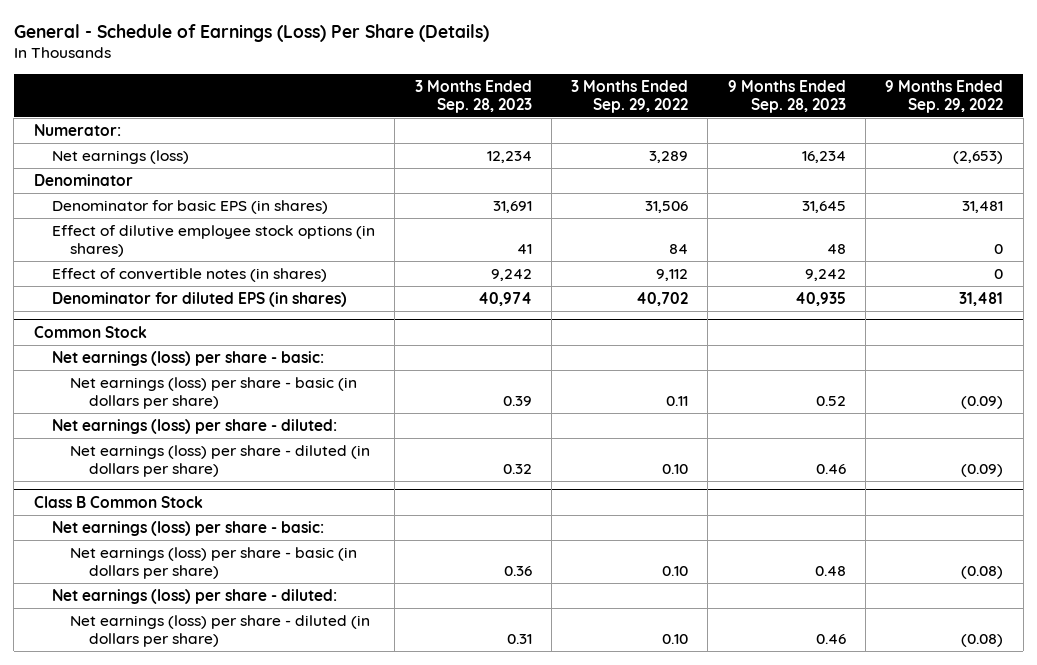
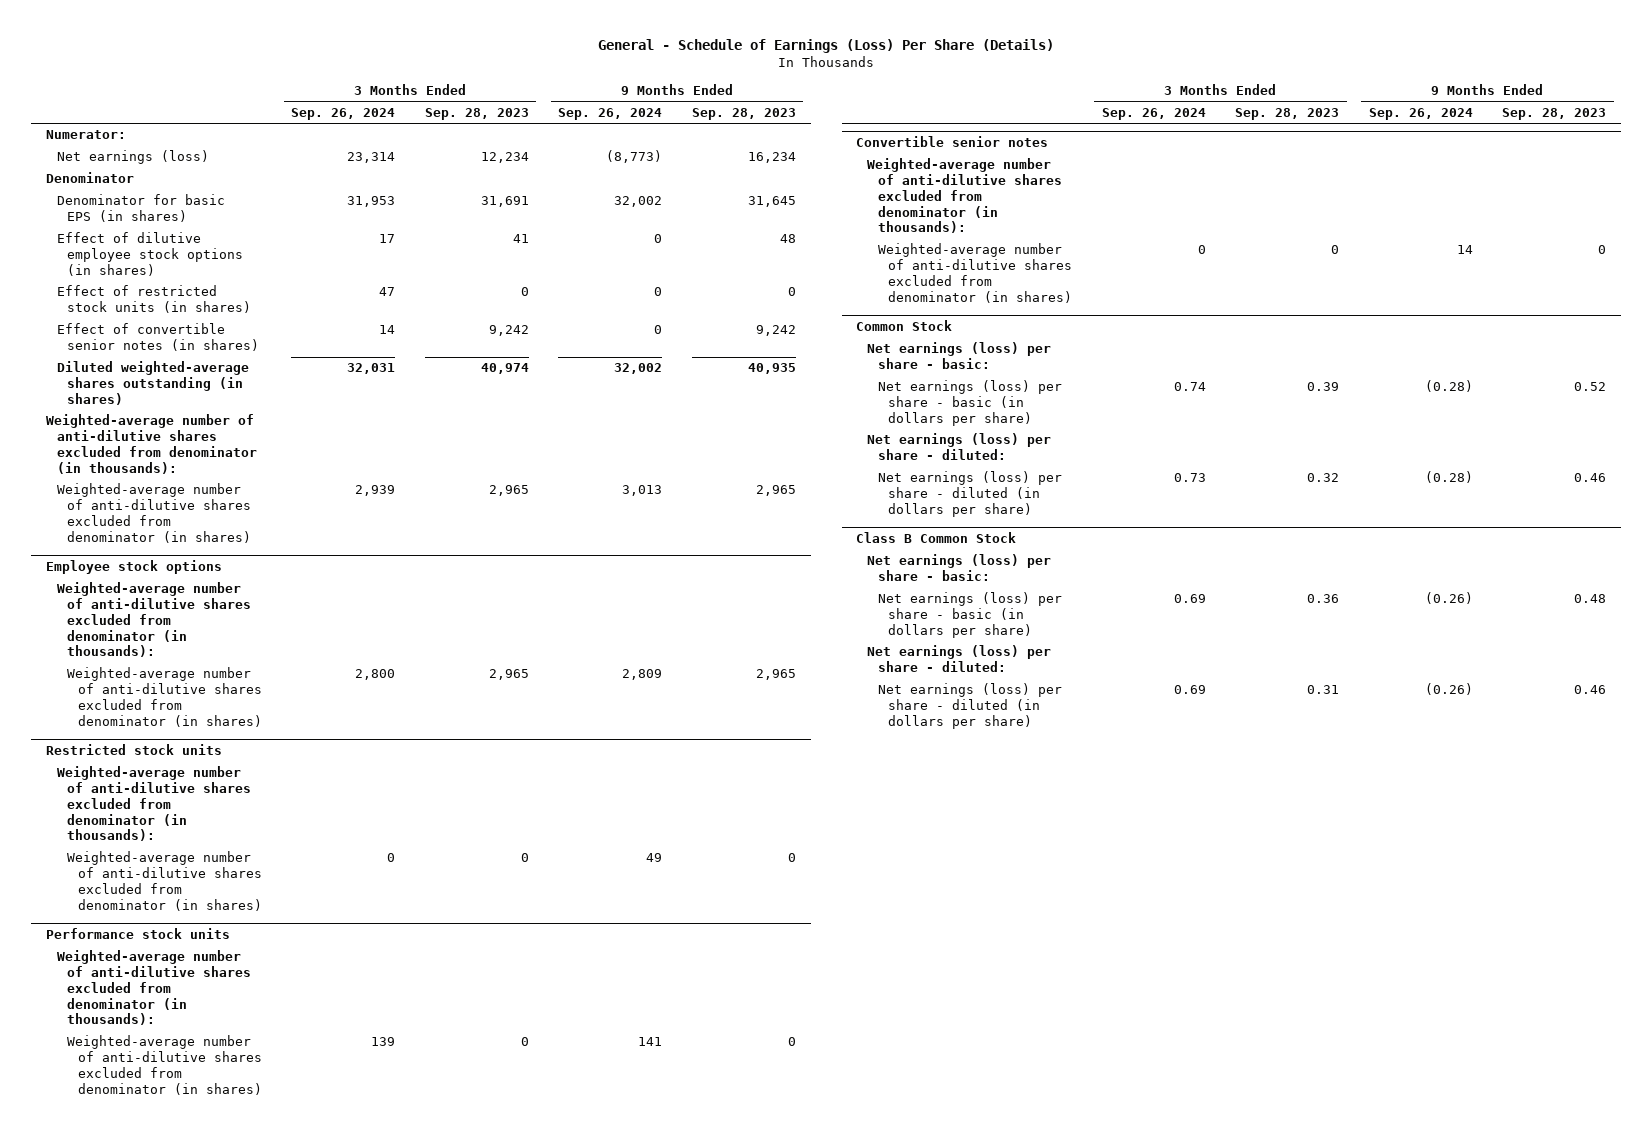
- | 3 Months Ended Sep. 28, 2023 | 3 Months Ended Sep. 29, 2022 | 9 Months Ended Sep. 28, 2023 | 9 Months Ended Sep. 29, 2022
+ | 3 Months Ended Sep. 26, 2024 | 3 Months Ended Sep. 28, 2023 | 9 Months Ended Sep. 26, 2024 | 9 Months Ended Sep. 28, 2023
- Effect of convertible notes (in shares) | 9,242 | 9,112 | 9,242 | 0
- Denominator for diluted EPS (in shares) | 40,974 | 40,702 | 40,935 | 31,481
+ Effect of restricted stock units (in shares) | 47 | 0 | 0 | 0
+ Effect of convertible senior notes (in shares) | 14 | 9,242 | 0 | 9,242
+ Diluted weighted-average shares outstanding (in shares) | 32,031 | 40,974 | 32,002 | 40,935
+ Weighted-average number of anti-dilutive shares excluded from denominator (in thousands):
+ Weighted-average number of anti-dilutive shares excluded from denominator (in shares) | 2,939 | 2,965 | 3,013 | 2,965
+ Employee stock options
+ Weighted-average number of anti-dilutive shares excluded from denominator (in thousands):
+ Weighted-average number of anti-dilutive shares excluded from denominator (in shares) | 2,800 | 2,965 | 2,809 | 2,965
+ Restricted stock units
+ Weighted-average number of anti-dilutive shares excluded from denominator (in thousands):
+ Weighted-average number of anti-dilutive shares excluded from denominator (in shares) | 0 | 0 | 49 | 0
+ Performance stock units
+ Weighted-average number of anti-dilutive shares excluded from denominator (in thousands):
+ Weighted-average number of anti-dilutive shares excluded from denominator (in shares) | 139 | 0 | 141 | 0
+ Convertible senior notes
+ Weighted-average number of anti-dilutive shares excluded from denominator (in thousands):
+ Weighted-average number of anti-dilutive shares excluded from denominator (in shares) | 0 | 0 | 14 | 0

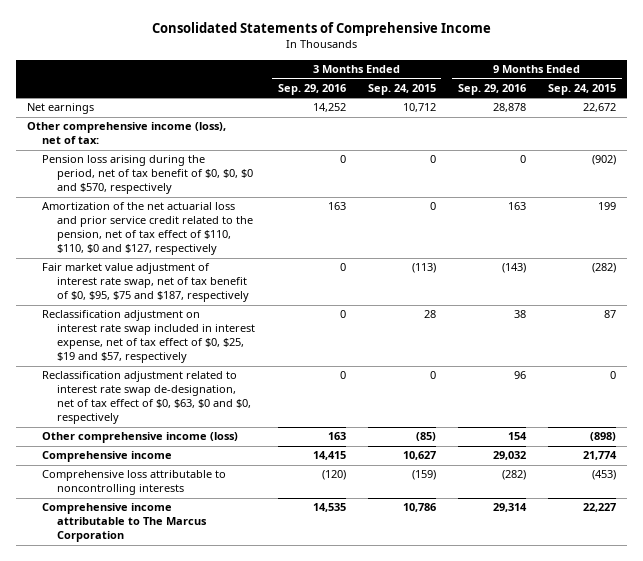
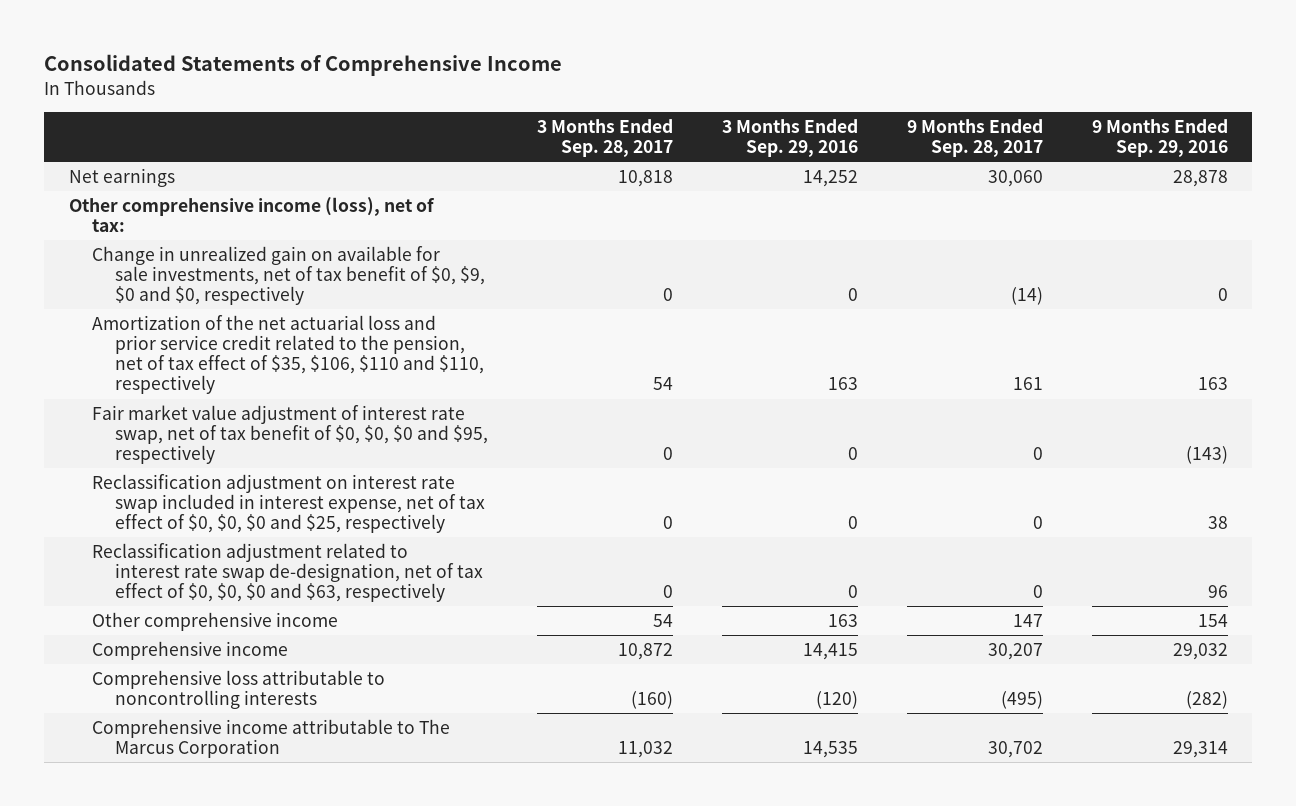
- | 3 Months Ended Sep. 29, 2016 | 3 Months Ended Sep. 24, 2015 | 9 Months Ended Sep. 29, 2016 | 9 Months Ended Sep. 24, 2015
+ | 3 Months Ended Sep. 28, 2017 | 3 Months Ended Sep. 29, 2016 | 9 Months Ended Sep. 28, 2017 | 9 Months Ended Sep. 29, 2016
- Pension loss arising during the period, net of tax benefit of $0, $0, $0 and $570, respectively | 0 | 0 | 0 | (902)
- Amortization of the net actuarial loss and prior service credit related to the pension, net of tax effect of $110, $110, $0 and $127, respectively | 163 | 0 | 163 | 199
- Fair market value adjustment of interest rate swap, net of tax benefit of $0, $95, $75 and $187, respectively | 0 | (113) | (143) | (282)
- Reclassification adjustment on interest rate swap included in interest expense, net of tax effect of $0, $25, $19 and $57, respectively | 0 | 28 | 38 | 87
- Reclassification adjustment related to interest rate swap de-designation, net of tax effect of $0, $63, $0 and $0, respectively | 0 | 0 | 96 | 0
- Other comprehensive income (loss) | 163 | (85) | 154 | (898)
+ Change in unrealized gain on available for sale investments, net of tax benefit of $0, $9, $0 and $0, respectively | 0 | 0 | (14) | 0
+ Amortization of the net actuarial loss and prior service credit related to the pension, net of tax effect of $35, $106, $110 and $110, respectively | 54 | 163 | 161 | 163
+ Fair market value adjustment of interest rate swap, net of tax benefit of $0, $0, $0 and $95, respectively | 0 | 0 | 0 | (143)
+ Reclassification adjustment on interest rate swap included in interest expense, net of tax effect of $0, $0, $0 and $25, respectively | 0 | 0 | 0 | 38
+ Reclassification adjustment related to interest rate swap de-designation, net of tax effect of $0, $0, $0 and $63, respectively | 0 | 0 | 0 | 96
+ Other comprehensive income | 54 | 163 | 147 | 154

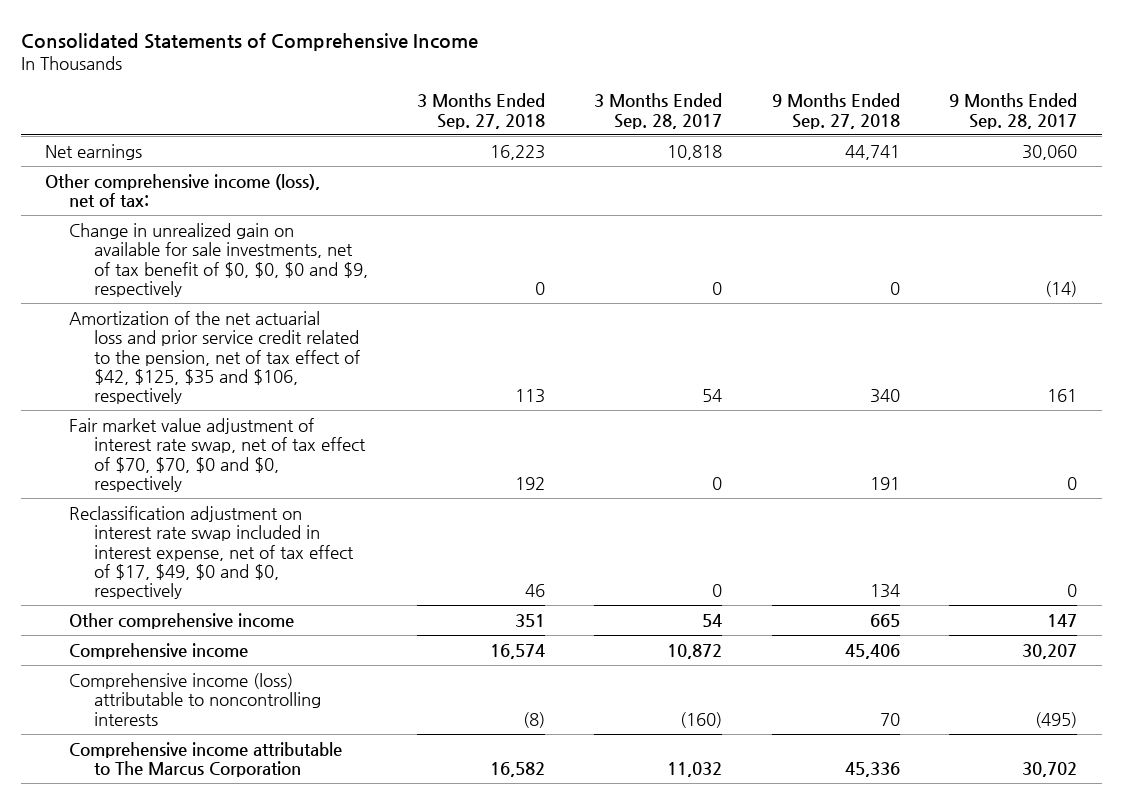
- | 3 Months Ended Sep. 28, 2017 | 3 Months Ended Sep. 29, 2016 | 9 Months Ended Sep. 28, 2017 | 9 Months Ended Sep. 29, 2016
+ | 3 Months Ended Sep. 27, 2018 | 3 Months Ended Sep. 28, 2017 | 9 Months Ended Sep. 27, 2018 | 9 Months Ended Sep. 28, 2017
- Change in unrealized gain on available for sale investments, net of tax benefit of $0, $9, $0 and $0, respectively | 0 | 0 | (14) | 0
- Amortization of the net actuarial loss and prior service credit related to the pension, net of tax effect of $35, $106, $110 and $110, respectively | 54 | 163 | 161 | 163
- Fair market value adjustment of interest rate swap, net of tax benefit of $0, $0, $0 and $95, respectively | 0 | 0 | 0 | (143)
- Reclassification adjustment on interest rate swap included in interest expense, net of tax effect of $0, $0, $0 and $25, respectively | 0 | 0 | 0 | 38
- Reclassification adjustment related to interest rate swap de-designation, net of tax effect of $0, $0, $0 and $63, respectively | 0 | 0 | 0 | 96
+ Change in unrealized gain on available for sale investments, net of tax benefit of $0, $0, $0 and $9, respectively | 0 | 0 | 0 | (14)
+ Amortization of the net actuarial loss and prior service credit related to the pension, net of tax effect of $42, $125, $35 and $106, respectively | 113 | 54 | 340 | 161
+ Fair market value adjustment of interest rate swap, net of tax effect of $70, $70, $0 and $0, respectively | 192 | 0 | 191 | 0
+ Reclassification adjustment on interest rate swap included in interest expense, net of tax effect of $17, $49, $0 and $0, respectively | 46 | 0 | 134 | 0
- Comprehensive loss attributable to noncontrolling interests | (160) | (120) | (495) | (282)
+ Comprehensive income (loss) attributable to noncontrolling interests | (8) | (160) | 70 | (495)

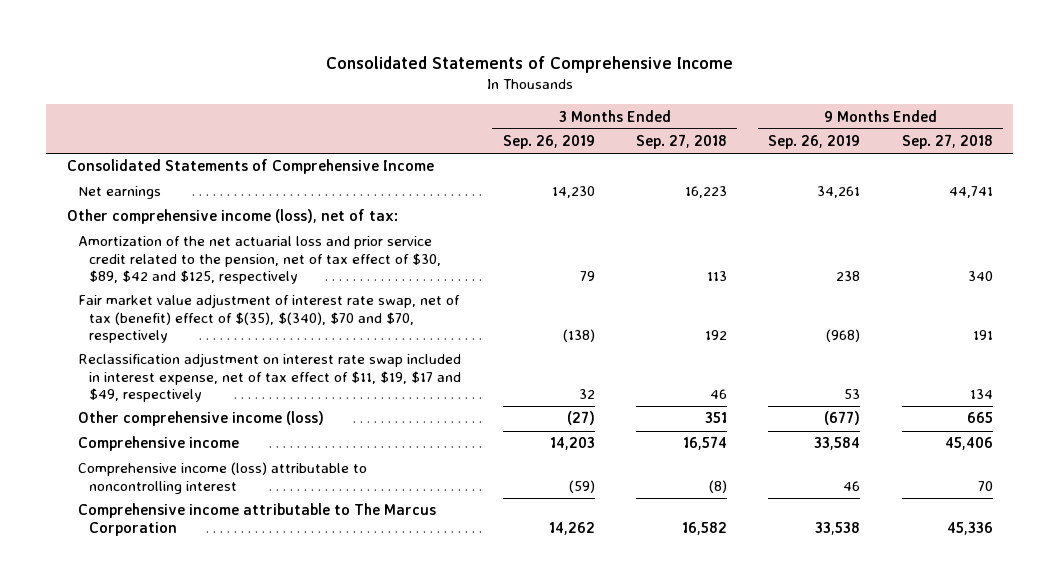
- | 3 Months Ended Sep. 27, 2018 | 3 Months Ended Sep. 28, 2017 | 9 Months Ended Sep. 27, 2018 | 9 Months Ended Sep. 28, 2017
+ | 3 Months Ended Sep. 26, 2019 | 3 Months Ended Sep. 27, 2018 | 9 Months Ended Sep. 26, 2019 | 9 Months Ended Sep. 27, 2018
+ Consolidated Statements of Comprehensive Income
- Change in unrealized gain on available for sale investments, net of tax benefit of $0, $0, $0 and $9, respectively | 0 | 0 | 0 | (14)
- Amortization of the net actuarial loss and prior service credit related to the pension, net of tax effect of $42, $125, $35 and $106, respectively | 113 | 54 | 340 | 161
- Fair market value adjustment of interest rate swap, net of tax effect of $70, $70, $0 and $0, respectively | 192 | 0 | 191 | 0
- Reclassification adjustment on interest rate swap included in interest expense, net of tax effect of $17, $49, $0 and $0, respectively | 46 | 0 | 134 | 0
- Other comprehensive income | 351 | 54 | 665 | 147
+ Amortization of the net actuarial loss and prior service credit related to the pension, net of tax effect of $30, $89, $42 and $125, respectively | 79 | 113 | 238 | 340
+ Fair market value adjustment of interest rate swap, net of tax (benefit) effect of $(35), $(340), $70 and $70, respectively | (138) | 192 | (968) | 191
+ Reclassification adjustment on interest rate swap included in interest expense, net of tax effect of $11, $19, $17 and $49, respectively | 32 | 46 | 53 | 134
+ Other comprehensive income (loss) | (27) | 351 | (677) | 665
- Comprehensive income (loss) attributable to noncontrolling interests | (8) | (160) | 70 | (495)
+ Comprehensive income (loss) attributable to noncontrolling interest | (59) | (8) | 46 | 70

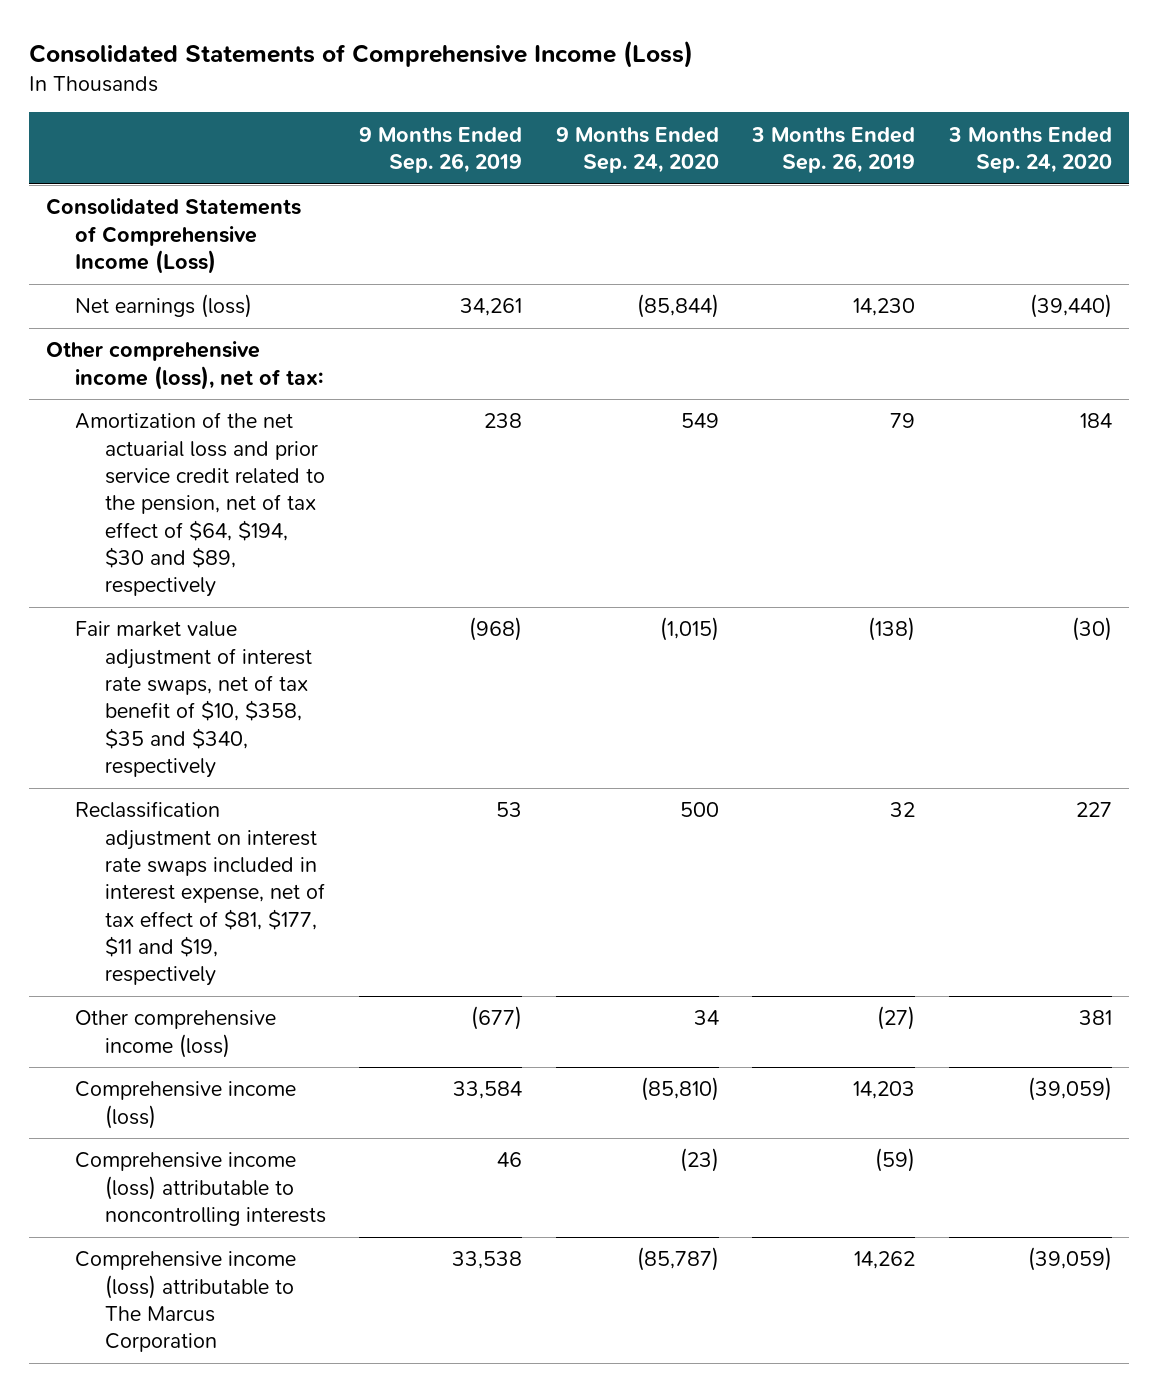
- Consolidated Statements of Comprehensive Income
+ Consolidated Statements of Comprehensive Income (Loss)
- | 3 Months Ended Sep. 26, 2019 | 3 Months Ended Sep. 27, 2018 | 9 Months Ended Sep. 26, 2019 | 9 Months Ended Sep. 27, 2018
+ | 9 Months Ended Sep. 26, 2019 | 9 Months Ended Sep. 24, 2020 | 3 Months Ended Sep. 26, 2019 | 3 Months Ended Sep. 24, 2020
- Consolidated Statements of Comprehensive Income
- Net earnings | 14,230 | 16,223 | 34,261 | 44,741
+ Consolidated Statements of Comprehensive Income (Loss)
+ Net earnings (loss) | 34,261 | (85,844) | 14,230 | (39,440)
- Amortization of the net actuarial loss and prior service credit related to the pension, net of tax effect of $30, $89, $42 and $125, respectively | 79 | 113 | 238 | 340
- Fair market value adjustment of interest rate swap, net of tax (benefit) effect of $(35), $(340), $70 and $70, respectively | (138) | 192 | (968) | 191
- Reclassification adjustment on interest rate swap included in interest expense, net of tax effect of $11, $19, $17 and $49, respectively | 32 | 46 | 53 | 134
+ Amortization of the net actuarial loss and prior service credit related to the pension, net of tax effect of $64, $194, $30 and $89, respectively | 238 | 549 | 79 | 184
+ Fair market value adjustment of interest rate swaps, net of tax benefit of $10, $358, $35 and $340, respectively | (968) | (1,015) | (138) | (30)
+ Reclassification adjustment on interest rate swaps included in interest expense, net of tax effect of $81, $177, $11 and $19, respectively | 53 | 500 | 32 | 227
- Comprehensive income | 14,203 | 16,574 | 33,584 | 45,406
- Comprehensive income (loss) attributable to noncontrolling interest | (59) | (8) | 46 | 70
- Comprehensive income attributable to The Marcus Corporation | 14,262 | 16,582 | 33,538 | 45,336
+ Comprehensive income (loss) | 33,584 | (85,810) | 14,203 | (39,059)
+ Comprehensive income (loss) attributable to noncontrolling interests | 46 | (23) | (59) |
+ Comprehensive income (loss) attributable to The Marcus Corporation | 33,538 | (85,787) | 14,262 | (39,059)

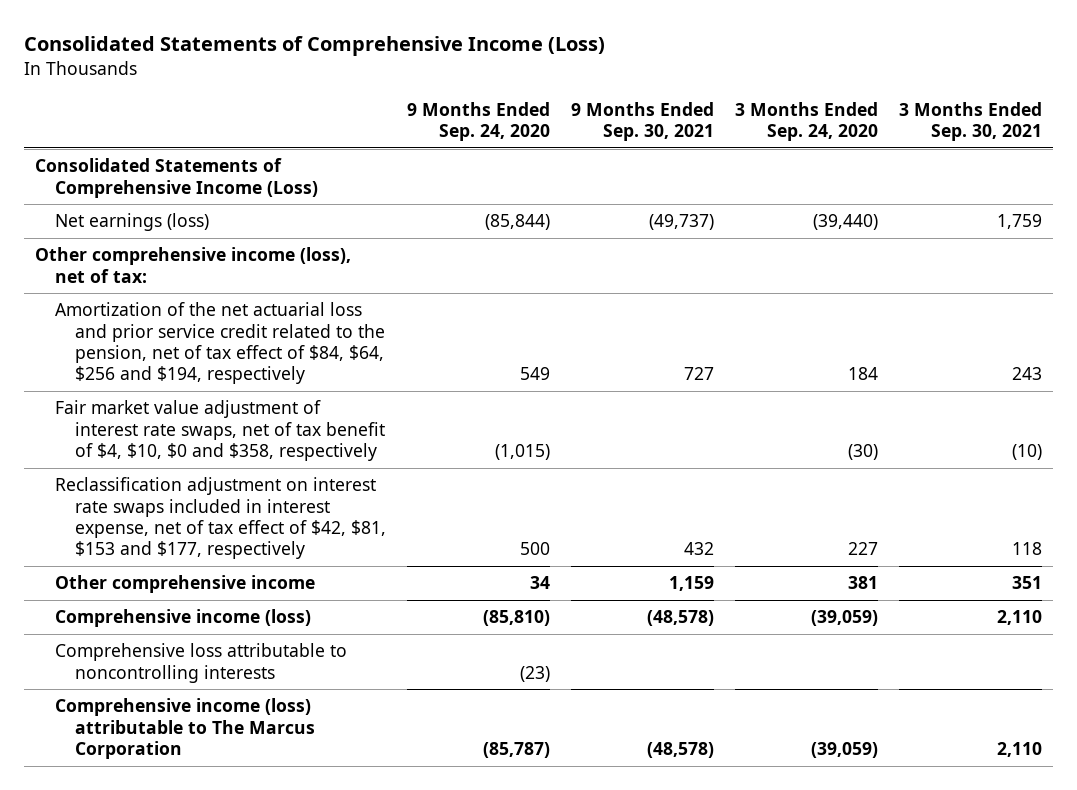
- | 9 Months Ended Sep. 26, 2019 | 9 Months Ended Sep. 24, 2020 | 3 Months Ended Sep. 26, 2019 | 3 Months Ended Sep. 24, 2020
+ | 9 Months Ended Sep. 24, 2020 | 9 Months Ended Sep. 30, 2021 | 3 Months Ended Sep. 24, 2020 | 3 Months Ended Sep. 30, 2021
- Amortization of the net actuarial loss and prior service credit related to the pension, net of tax effect of $64, $194, $30 and $89, respectively | 238 | 549 | 79 | 184
- Fair market value adjustment of interest rate swaps, net of tax benefit of $10, $358, $35 and $340, respectively | (968) | (1,015) | (138) | (30)
- Reclassification adjustment on interest rate swaps included in interest expense, net of tax effect of $81, $177, $11 and $19, respectively | 53 | 500 | 32 | 227
- Other comprehensive income (loss) | (677) | 34 | (27) | 381
+ Amortization of the net actuarial loss and prior service credit related to the pension, net of tax effect of $84, $64, $256 and $194, respectively | 549 | 727 | 184 | 243
+ Fair market value adjustment of interest rate swaps, net of tax benefit of $4, $10, $0 and $358, respectively | (1,015) | | (30) | (10)
+ Reclassification adjustment on interest rate swaps included in interest expense, net of tax effect of $42, $81, $153 and $177, respectively | 500 | 432 | 227 | 118
+ Other comprehensive income | 34 | 1,159 | 381 | 351
- Comprehensive income (loss) attributable to noncontrolling interests | 46 | (23) | (59) |
+ Comprehensive loss attributable to noncontrolling interests | (23) | | |

